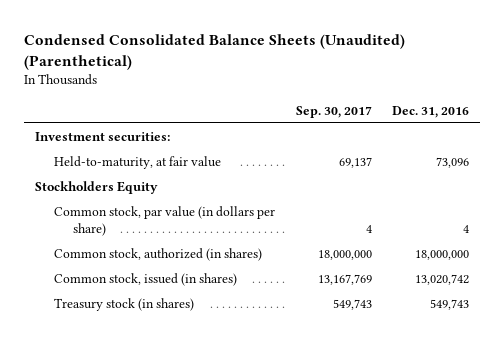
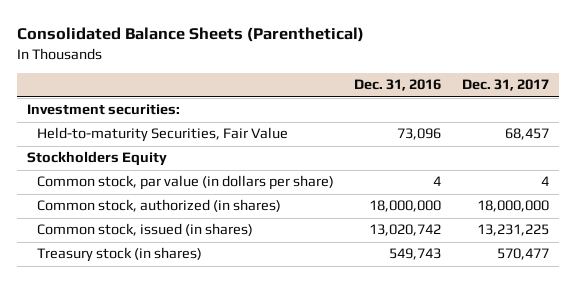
- Condensed Consolidated Balance Sheets (Unaudited) (Parenthetical)
+ Consolidated Balance Sheets (Parenthetical)
- | Sep. 30, 2017 | Dec. 31, 2016
+ | Dec. 31, 2016 | Dec. 31, 2017
- Held-to-maturity, at fair value | 69,137 | 73,096
+ Held-to-maturity Securities, Fair Value | 73,096 | 68,457

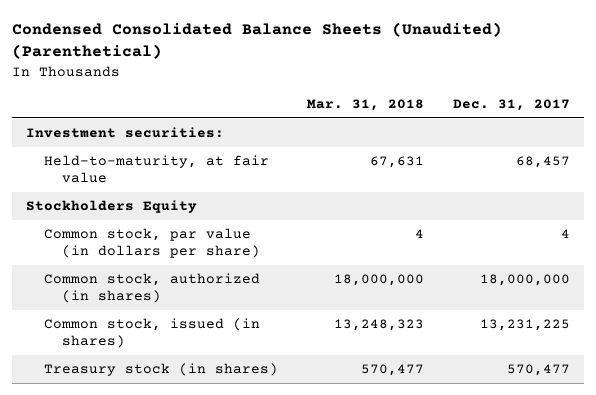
- Consolidated Balance Sheets (Parenthetical)
+ Condensed Consolidated Balance Sheets (Unaudited) (Parenthetical)
- | Dec. 31, 2016 | Dec. 31, 2017
+ | Mar. 31, 2018 | Dec. 31, 2017
- Held-to-maturity Securities, Fair Value | 73,096 | 68,457
+ Held-to-maturity, at fair value | 67,631 | 68,457

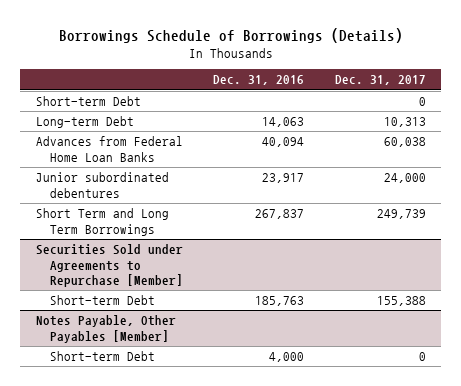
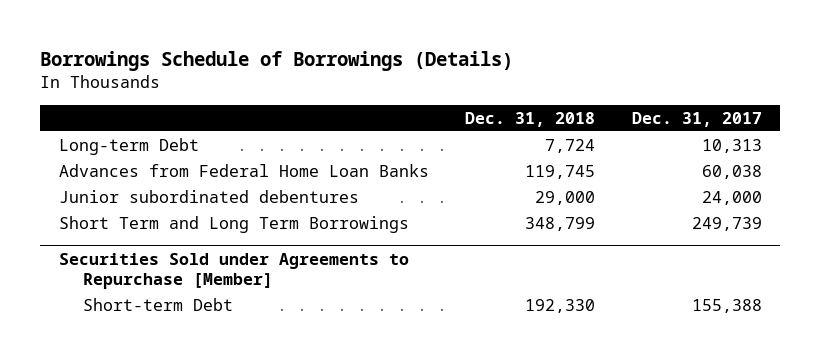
- | Dec. 31, 2016 | Dec. 31, 2017
+ | Dec. 31, 2018 | Dec. 31, 2017
- Short-term Debt | | 0
- Notes Payable, Other Payables [Member]
- Short-term Debt | 4,000 | 0

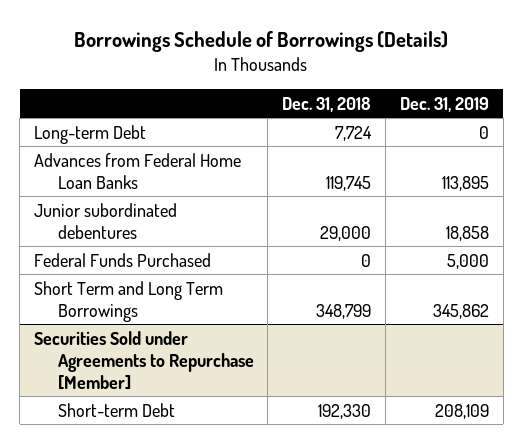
- | Dec. 31, 2018 | Dec. 31, 2017
+ | Dec. 31, 2018 | Dec. 31, 2019
+ Federal Funds Purchased | 0 | 5,000

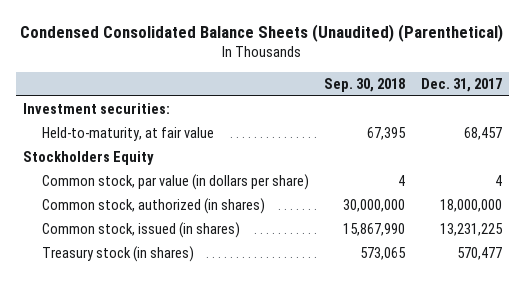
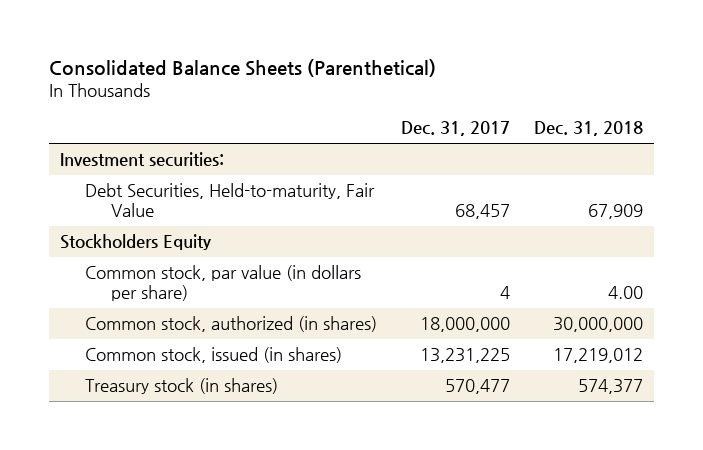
- Condensed Consolidated Balance Sheets (Unaudited) (Parenthetical)
+ Consolidated Balance Sheets (Parenthetical)
- | Sep. 30, 2018 | Dec. 31, 2017
+ | Dec. 31, 2017 | Dec. 31, 2018
- Held-to-maturity, at fair value | 67,395 | 68,457
+ Debt Securities, Held-to-maturity, Fair Value | 68,457 | 67,909

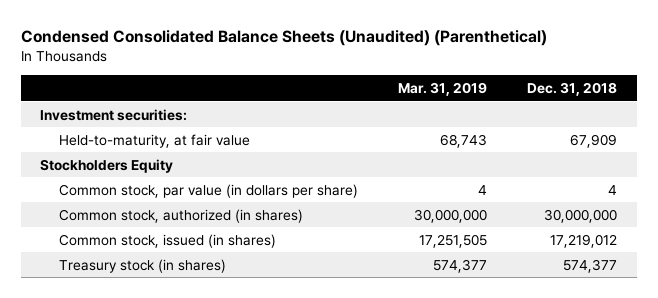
- Consolidated Balance Sheets (Parenthetical)
+ Condensed Consolidated Balance Sheets (Unaudited) (Parenthetical)
- | Dec. 31, 2017 | Dec. 31, 2018
+ | Mar. 31, 2019 | Dec. 31, 2018
- Debt Securities, Held-to-maturity, Fair Value | 68,457 | 67,909
+ Held-to-maturity, at fair value | 68,743 | 67,909
- Common stock, par value (in dollars per share) | 4 | 4.00
+ Common stock, par value (in dollars per share) | 4 | 4

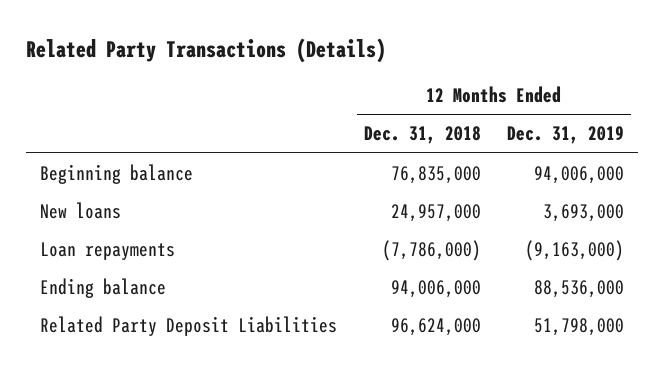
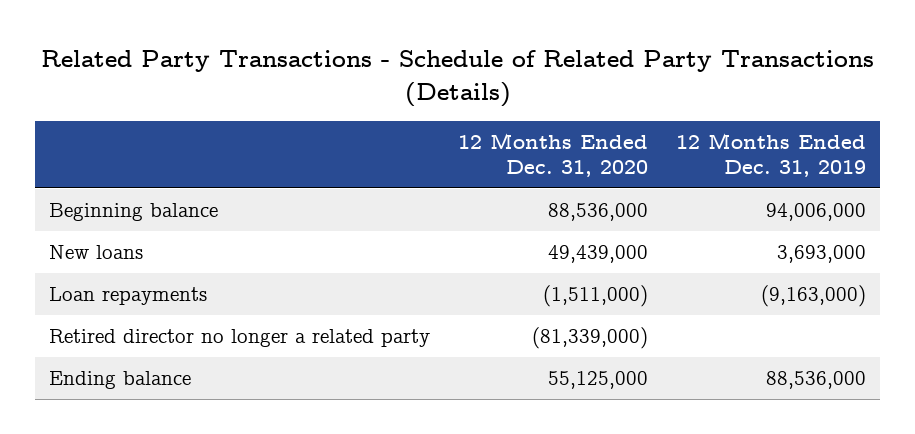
- Related Party Transactions (Details)
+ Related Party Transactions - Schedule of Related Party Transactions (Details)
- | 12 Months Ended Dec. 31, 2018 | 12 Months Ended Dec. 31, 2019
+ | 12 Months Ended Dec. 31, 2020 | 12 Months Ended Dec. 31, 2019
+ Retired director no longer a related party | (81,339,000) |
- Related Party Deposit Liabilities | 96,624,000 | 51,798,000

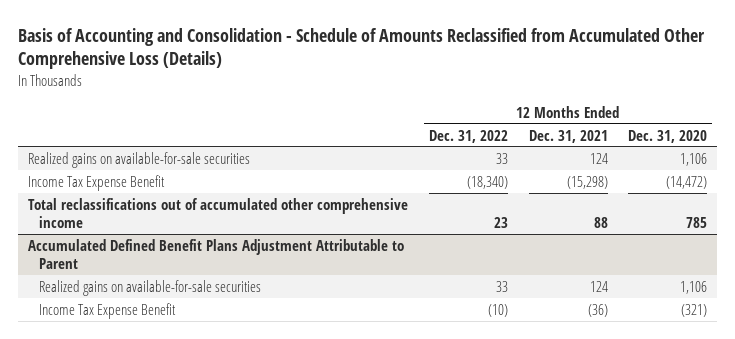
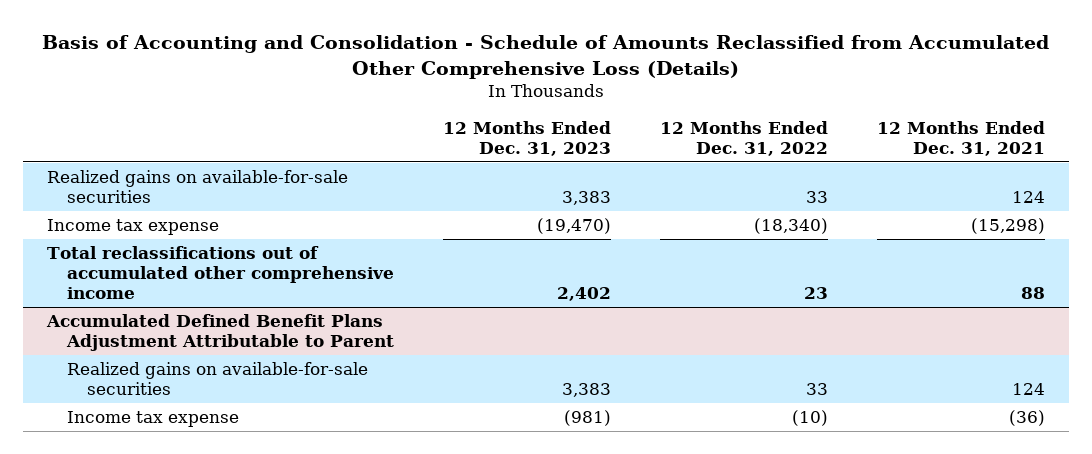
- | 12 Months Ended Dec. 31, 2022 | 12 Months Ended Dec. 31, 2021 | 12 Months Ended Dec. 31, 2020
+ | 12 Months Ended Dec. 31, 2023 | 12 Months Ended Dec. 31, 2022 | 12 Months Ended Dec. 31, 2021
- Income Tax Expense Benefit | (18,340) | (15,298) | (14,472)
+ Income tax expense | (19,470) | (18,340) | (15,298)
@ Accumulated Defined Benefit Plans Adjustment Attributable to Parent
- Income Tax Expense Benefit | (10) | (36) | (321)
+ Income tax expense | (981) | (10) | (36)

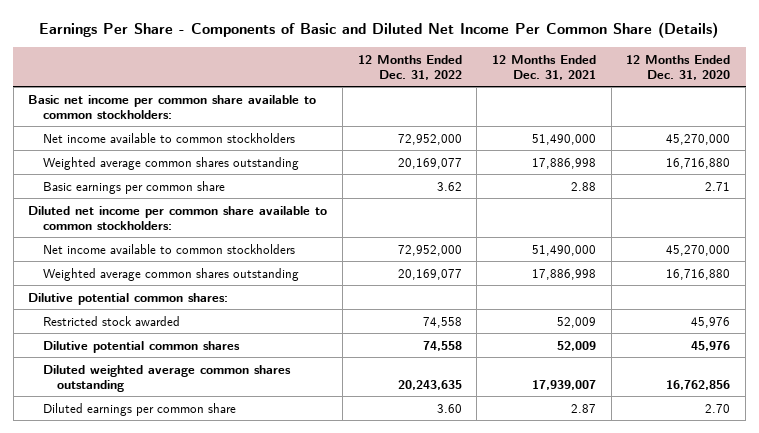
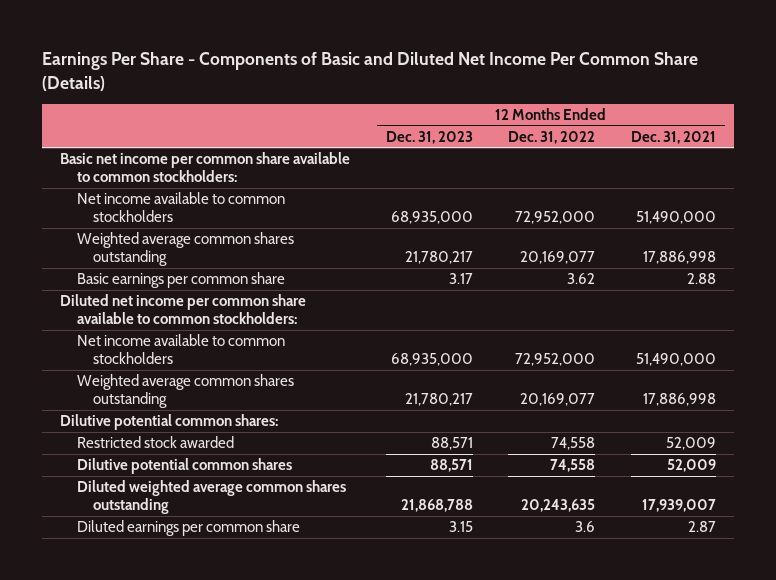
- | 12 Months Ended Dec. 31, 2022 | 12 Months Ended Dec. 31, 2021 | 12 Months Ended Dec. 31, 2020
+ | 12 Months Ended Dec. 31, 2023 | 12 Months Ended Dec. 31, 2022 | 12 Months Ended Dec. 31, 2021
- Diluted earnings per common share | 3.60 | 2.87 | 2.70
+ Diluted earnings per common share | 3.15 | 3.6 | 2.87

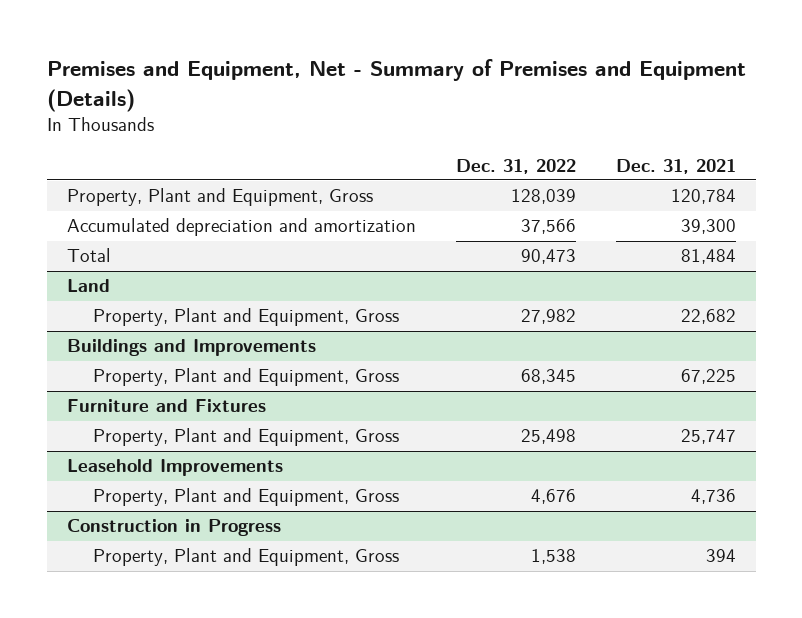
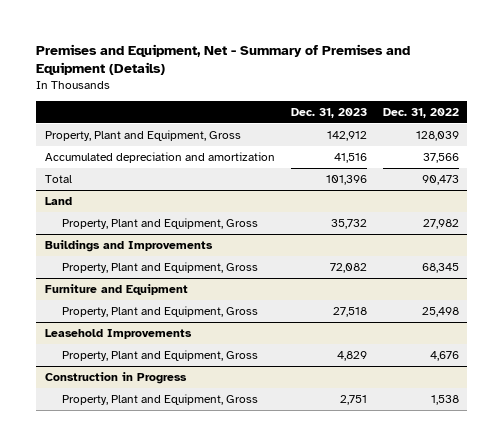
- | Dec. 31, 2022 | Dec. 31, 2021
+ | Dec. 31, 2023 | Dec. 31, 2022
- Furniture and Fixtures
+ Furniture and Equipment

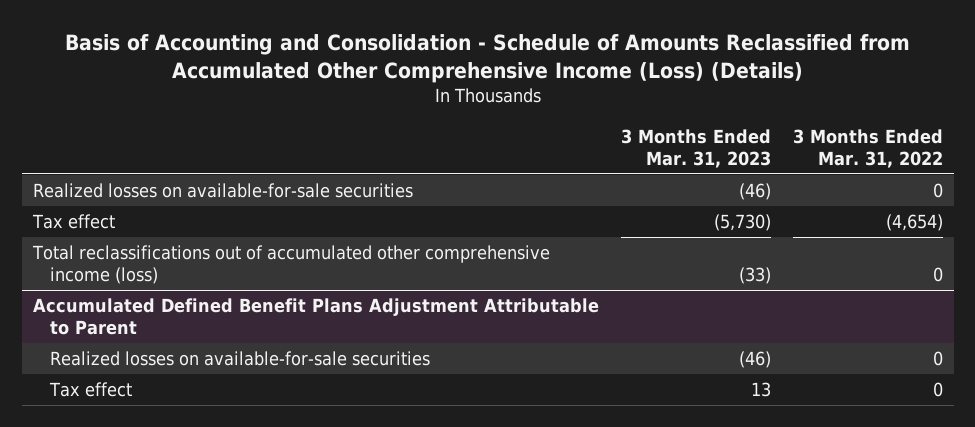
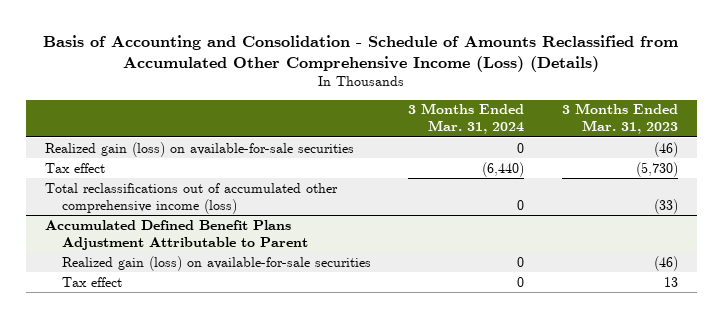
- | 3 Months Ended Mar. 31, 2023 | 3 Months Ended Mar. 31, 2022
+ | 3 Months Ended Mar. 31, 2024 | 3 Months Ended Mar. 31, 2023
- Realized losses on available-for-sale securities | (46) | 0
+ Realized gain (loss) on available-for-sale securities | 0 | (46)
@ Accumulated Defined Benefit Plans Adjustment Attributable to Parent
- Realized losses on available-for-sale securities | (46) | 0
+ Realized gain (loss) on available-for-sale securities | 0 | (46)

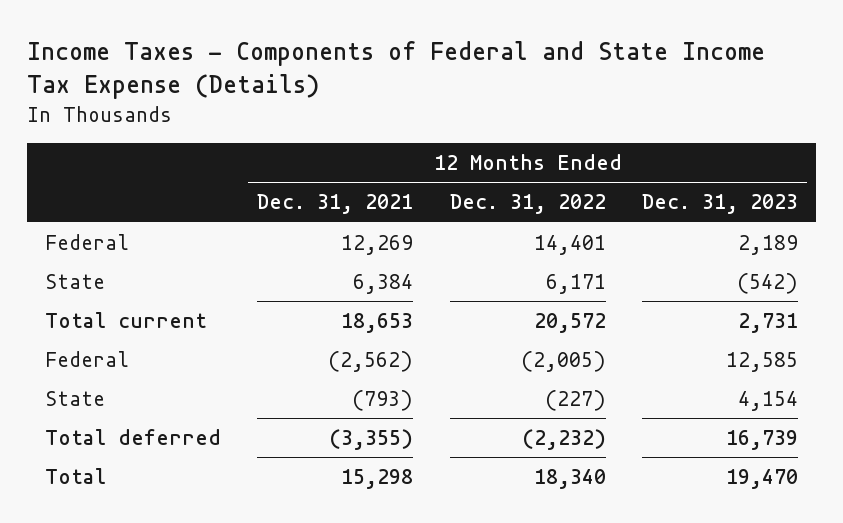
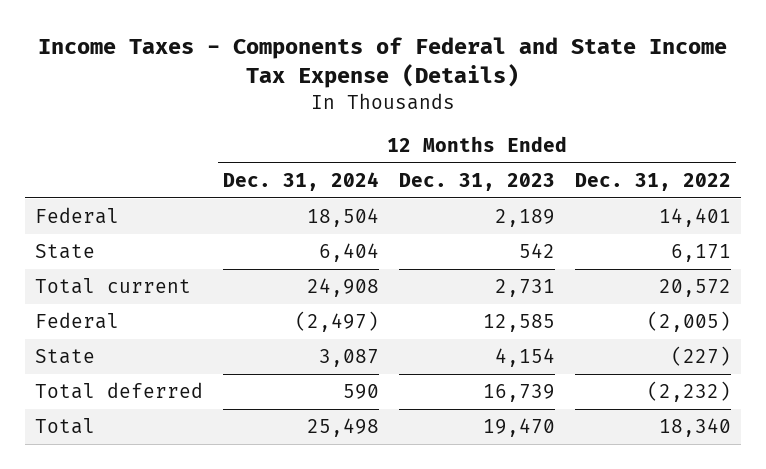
- | 12 Months Ended Dec. 31, 2021 | 12 Months Ended Dec. 31, 2022 | 12 Months Ended Dec. 31, 2023
+ | 12 Months Ended Dec. 31, 2024 | 12 Months Ended Dec. 31, 2023 | 12 Months Ended Dec. 31, 2022
- State | 6,384 | 6,171 | (542)
+ State | 6,404 | 542 | 6,171

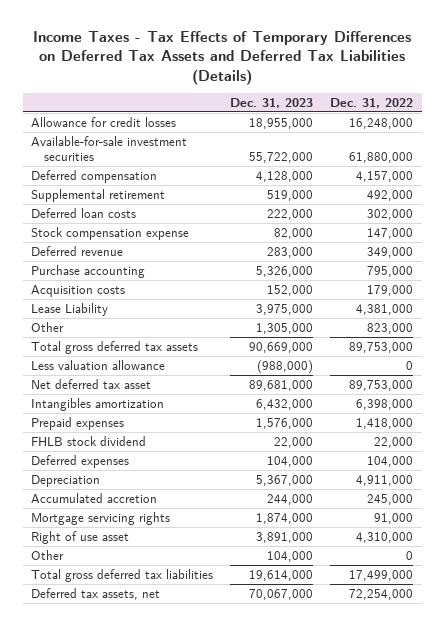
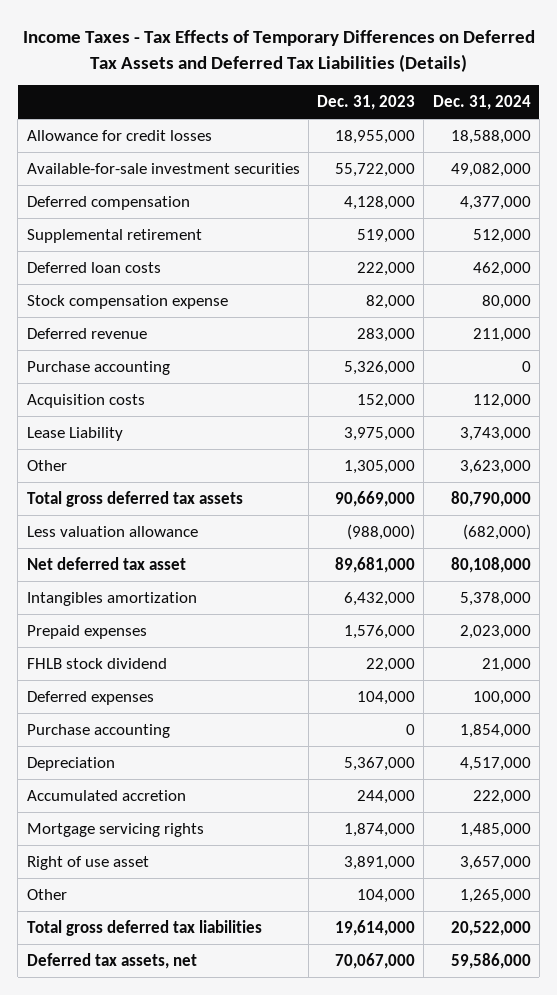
- | Dec. 31, 2023 | Dec. 31, 2022
+ | Dec. 31, 2023 | Dec. 31, 2024
+ Purchase accounting | 0 | 1,854,000

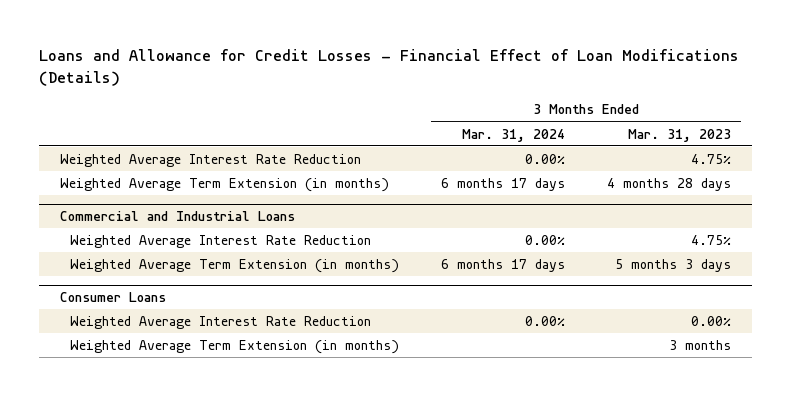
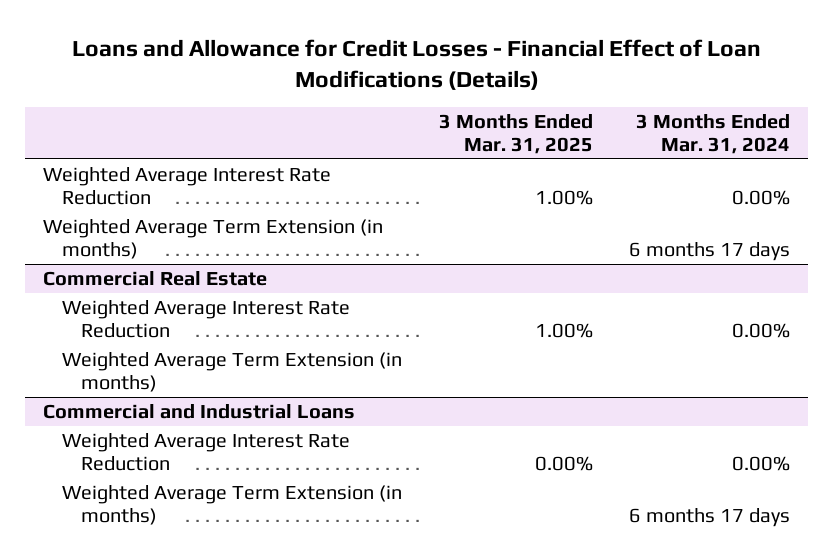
- | 3 Months Ended Mar. 31, 2024 | 3 Months Ended Mar. 31, 2023
+ | 3 Months Ended Mar. 31, 2025 | 3 Months Ended Mar. 31, 2024
+ Commercial Real Estate
+ Weighted Average Interest Rate Reduction | 1.00% | 0.00%
+ Weighted Average Term Extension (in months)
- Consumer Loans
- Weighted Average Interest Rate Reduction | 0.00% | 0.00%
- Weighted Average Term Extension (in months) | | 3 months

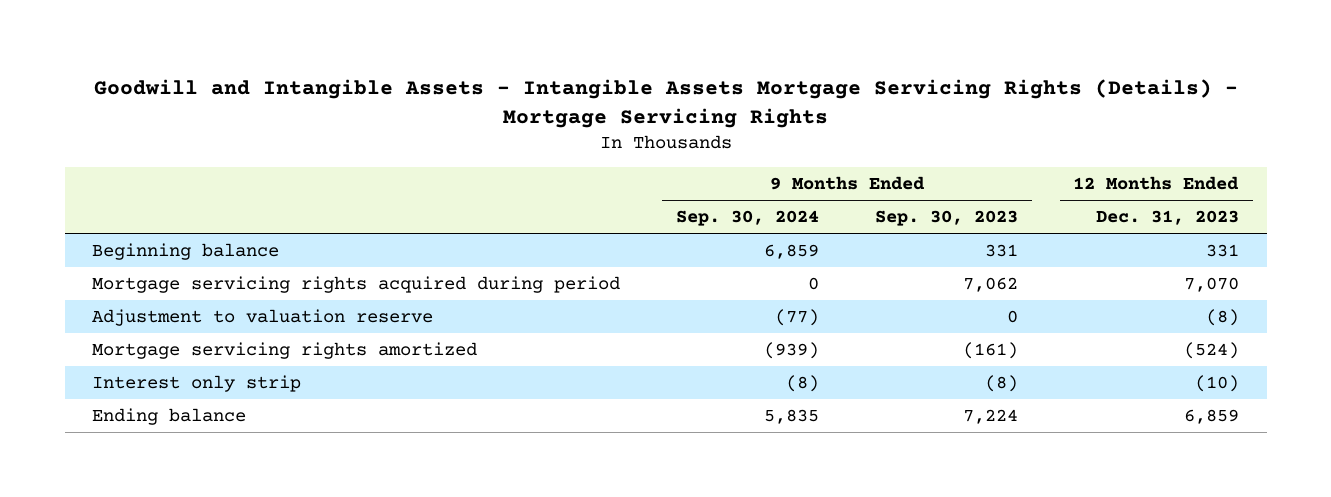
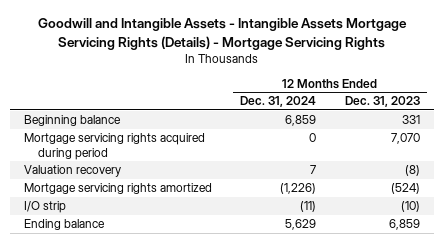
- | 9 Months Ended Sep. 30, 2024 | 9 Months Ended Sep. 30, 2023 | 12 Months Ended Dec. 31, 2023
+ | 12 Months Ended Dec. 31, 2024 | 12 Months Ended Dec. 31, 2023
- Adjustment to valuation reserve | (77) | 0 | (8)
+ Valuation recovery | 7 | (8)
- Interest only strip | (8) | (8) | (10)
+ I/O strip | (11) | (10)

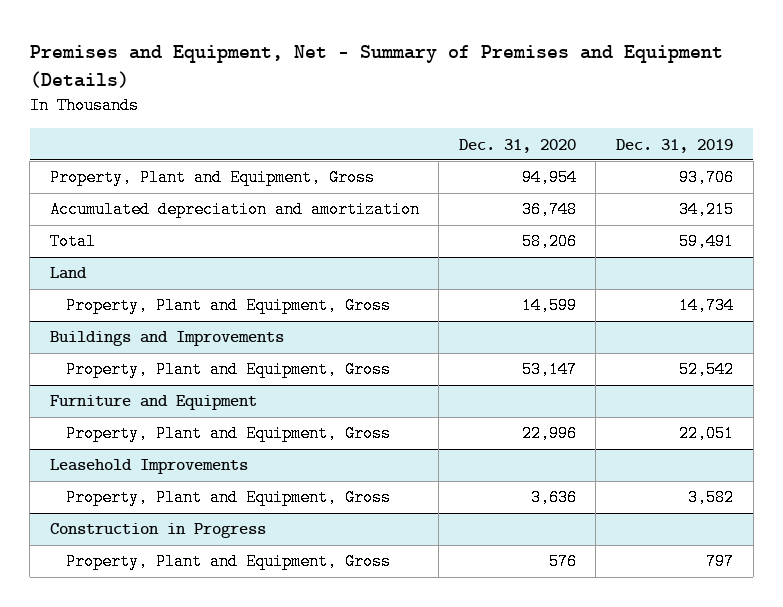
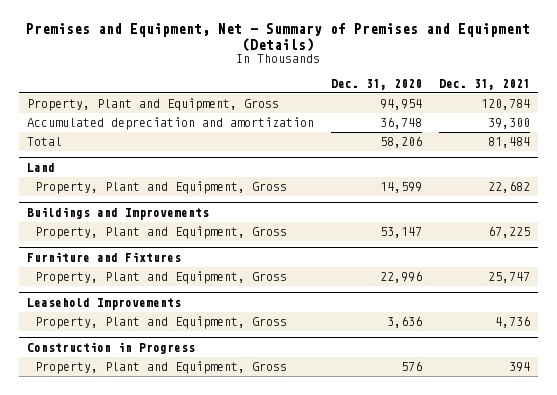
- | Dec. 31, 2020 | Dec. 31, 2019
+ | Dec. 31, 2020 | Dec. 31, 2021
- Furniture and Equipment
+ Furniture and Fixtures

